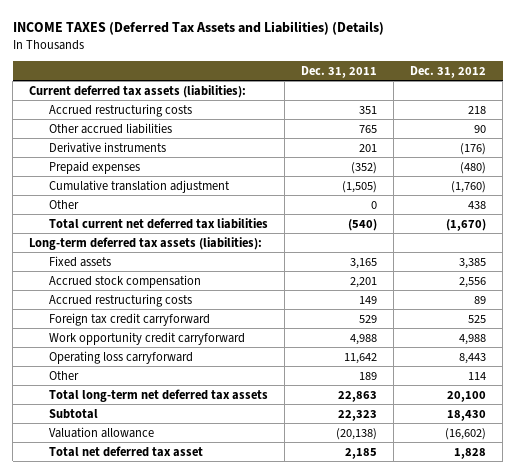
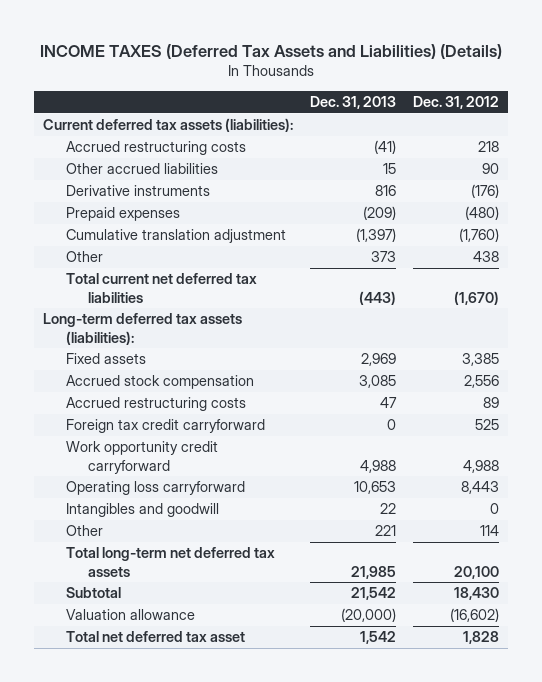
- | Dec. 31, 2011 | Dec. 31, 2012
+ | Dec. 31, 2013 | Dec. 31, 2012
+ Intangibles and goodwill | 22 | 0

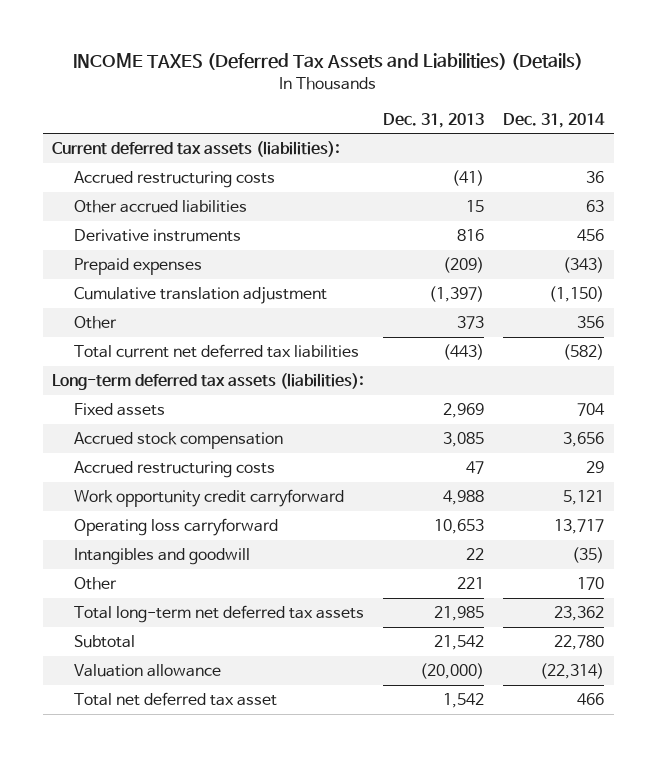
- | Dec. 31, 2013 | Dec. 31, 2012
+ | Dec. 31, 2013 | Dec. 31, 2014
- Foreign tax credit carryforward | 0 | 525

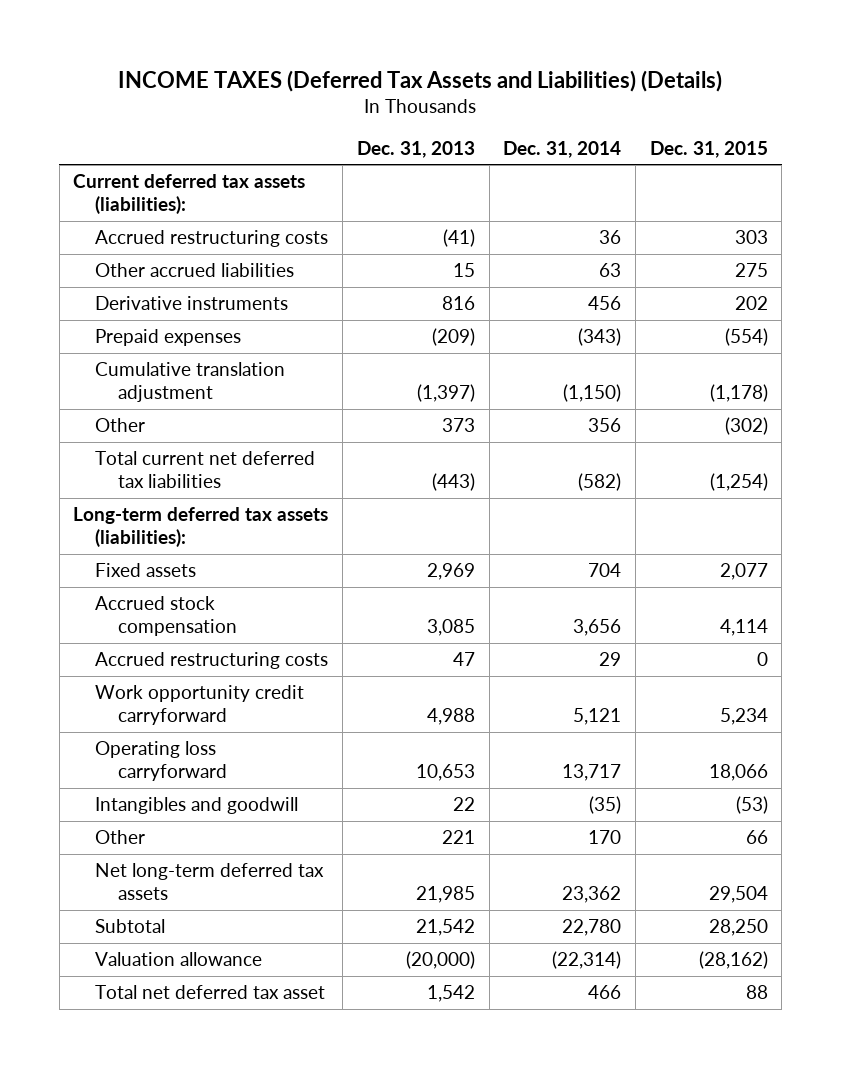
- | Dec. 31, 2013 | Dec. 31, 2014
+ | Dec. 31, 2013 | Dec. 31, 2014 | Dec. 31, 2015
- Total long-term net deferred tax assets | 21,985 | 23,362
+ Net long-term deferred tax assets | 21,985 | 23,362 | 29,504

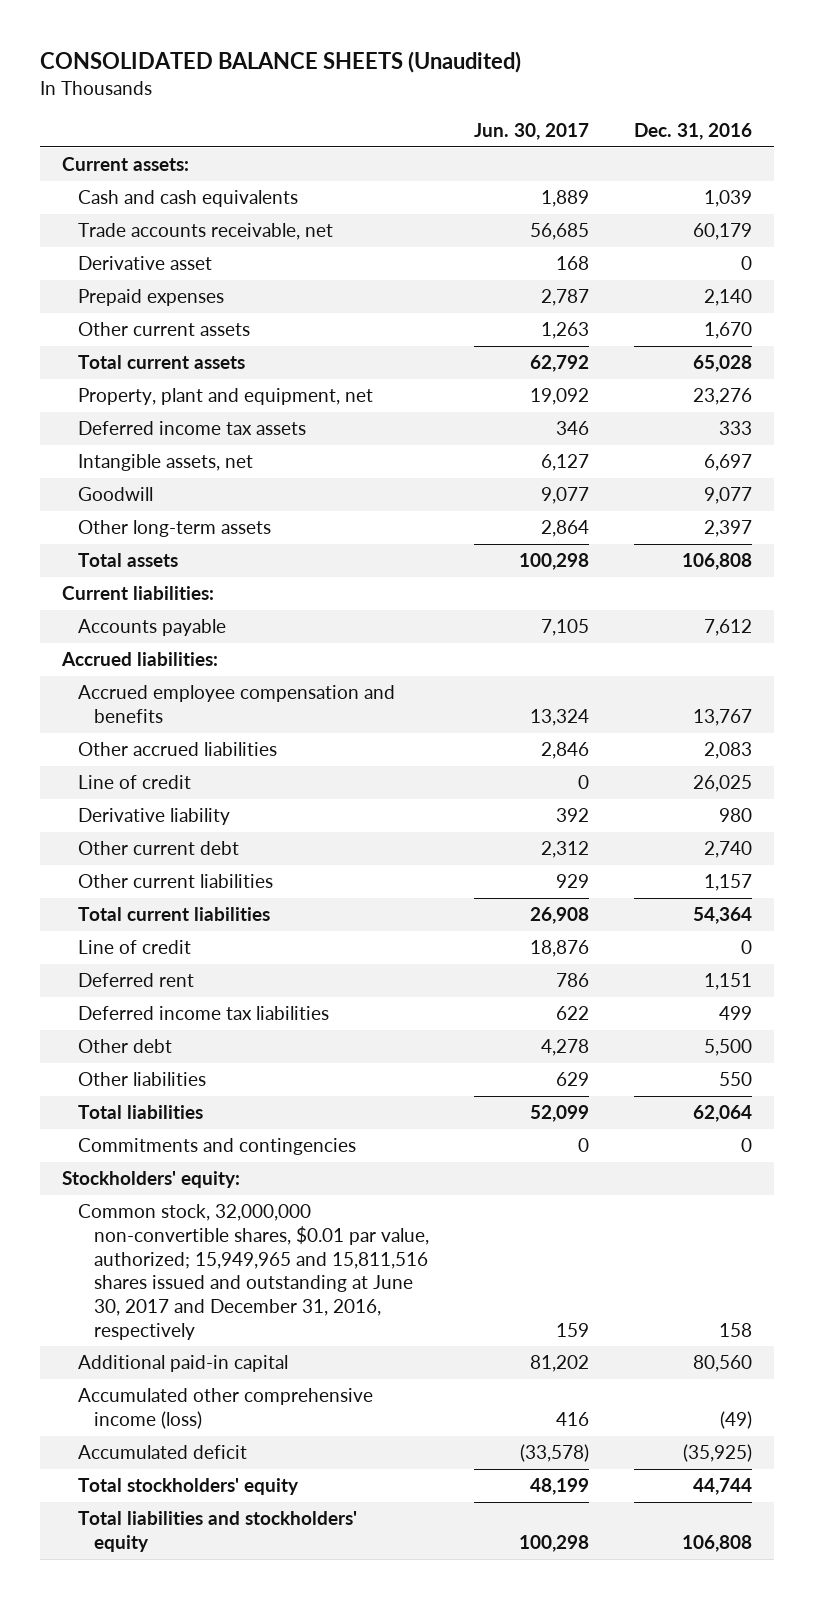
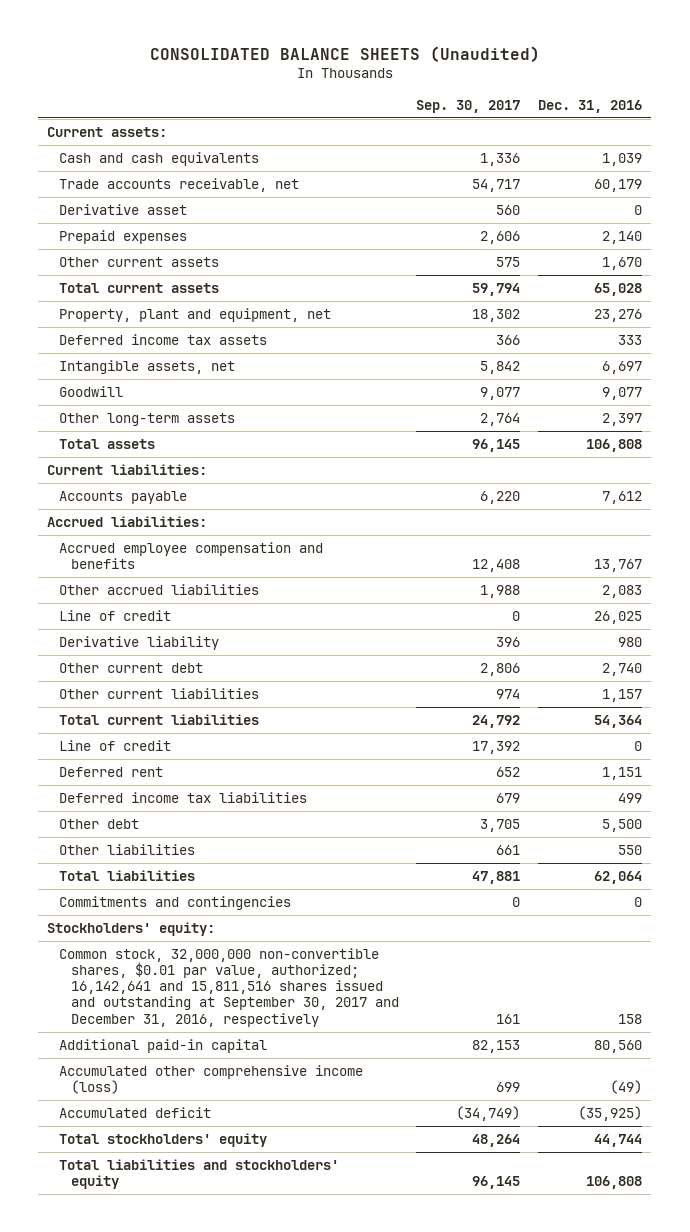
- | Jun. 30, 2017 | Dec. 31, 2016
+ | Sep. 30, 2017 | Dec. 31, 2016
- Common stock, 32,000,000 non-convertible shares, $0.01 par value, authorized; 15,949,965 and 15,811,516 shares issued and outstanding at June 30, 2017 and December 31, 2016, respectively | 159 | 158
+ Common stock, 32,000,000 non-convertible shares, $0.01 par value, authorized; 16,142,641 and 15,811,516 shares issued and outstanding at September 30, 2017 and December 31, 2016, respectively | 161 | 158

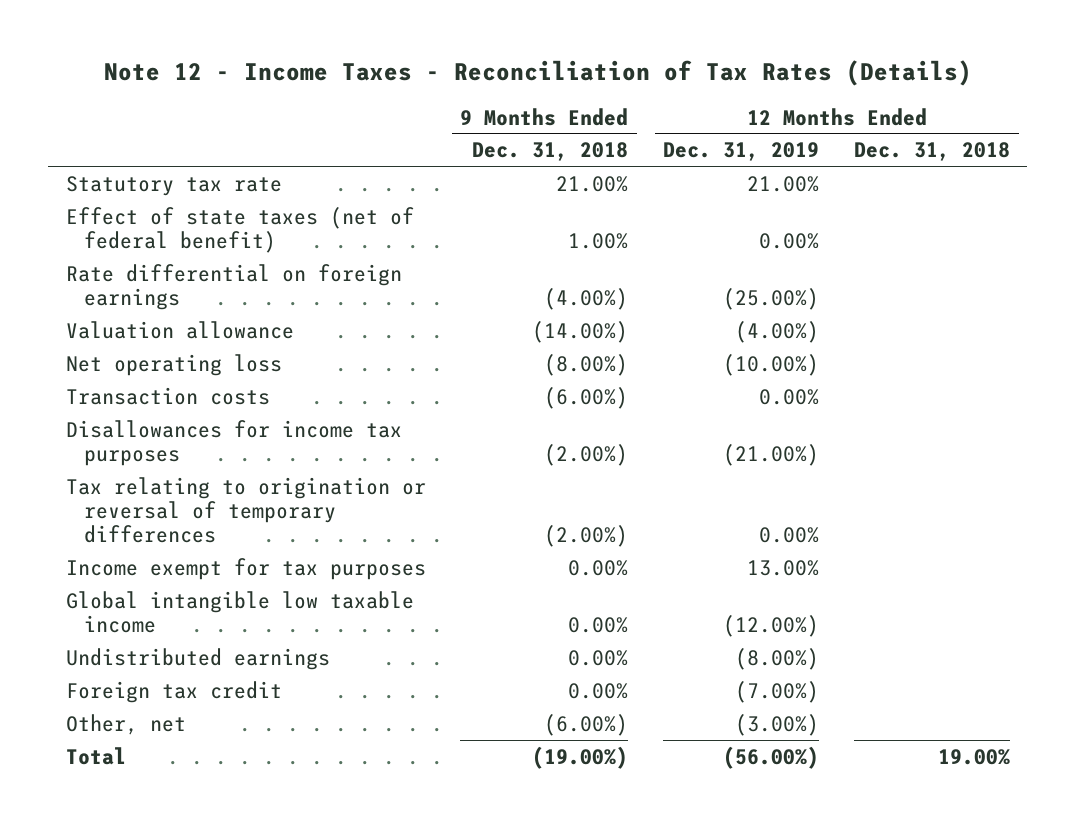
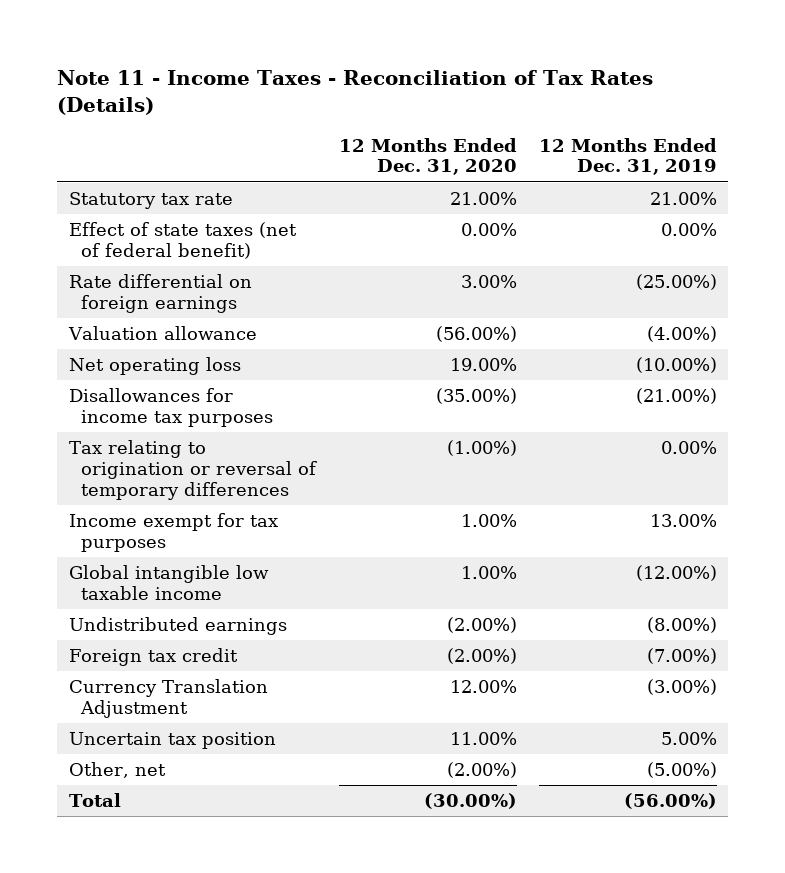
- Note 12 - Income Taxes - Reconciliation of Tax Rates (Details)
+ Note 11 - Income Taxes - Reconciliation of Tax Rates (Details)
- | 9 Months Ended Dec. 31, 2018 | 12 Months Ended Dec. 31, 2019 | 12 Months Ended Dec. 31, 2018
+ | 12 Months Ended Dec. 31, 2020 | 12 Months Ended Dec. 31, 2019
- Transaction costs | (6.00%) | 0.00% |
- Other, net | (6.00%) | (3.00%) |
+ Currency Translation Adjustment | 12.00% | (3.00%)
+ Uncertain tax position | 11.00% | 5.00%
+ Other, net | (2.00%) | (5.00%)

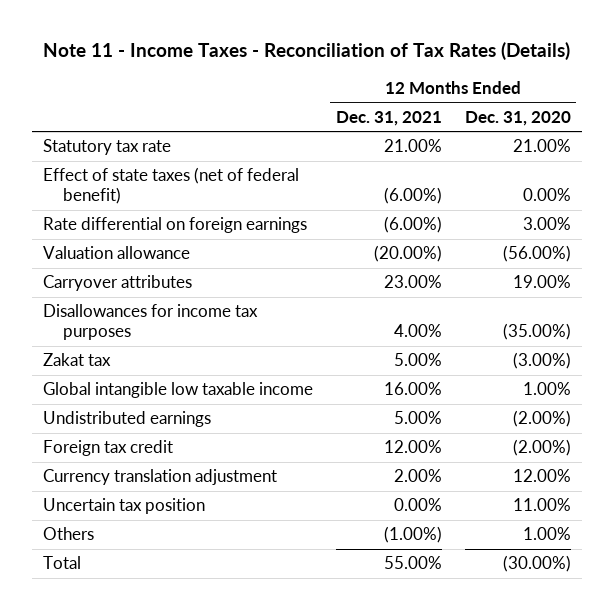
- | 12 Months Ended Dec. 31, 2020 | 12 Months Ended Dec. 31, 2019
+ | 12 Months Ended Dec. 31, 2021 | 12 Months Ended Dec. 31, 2020
- Net operating loss | 19.00% | (10.00%)
+ Carryover attributes | 23.00% | 19.00%
- Tax relating to origination or reversal of temporary differences | (1.00%) | 0.00%
- Income exempt for tax purposes | 1.00% | 13.00%
+ Zakat tax | 5.00% | (3.00%)
- Currency Translation Adjustment | 12.00% | (3.00%)
+ Currency translation adjustment | 2.00% | 12.00%
- Other, net | (2.00%) | (5.00%)
+ Others | (1.00%) | 1.00%

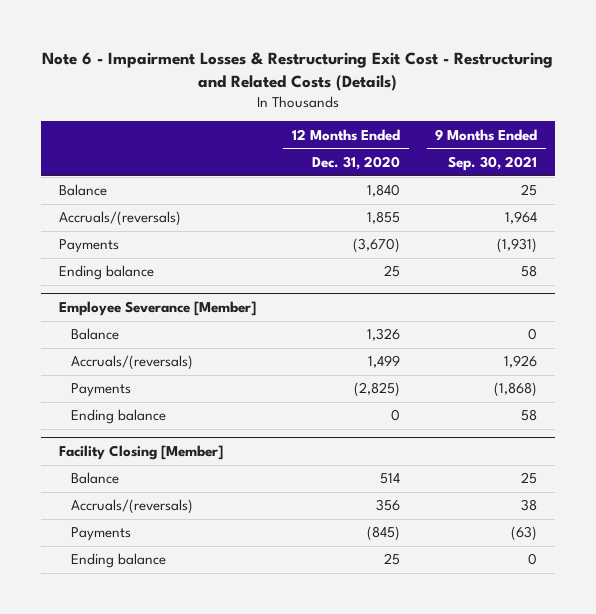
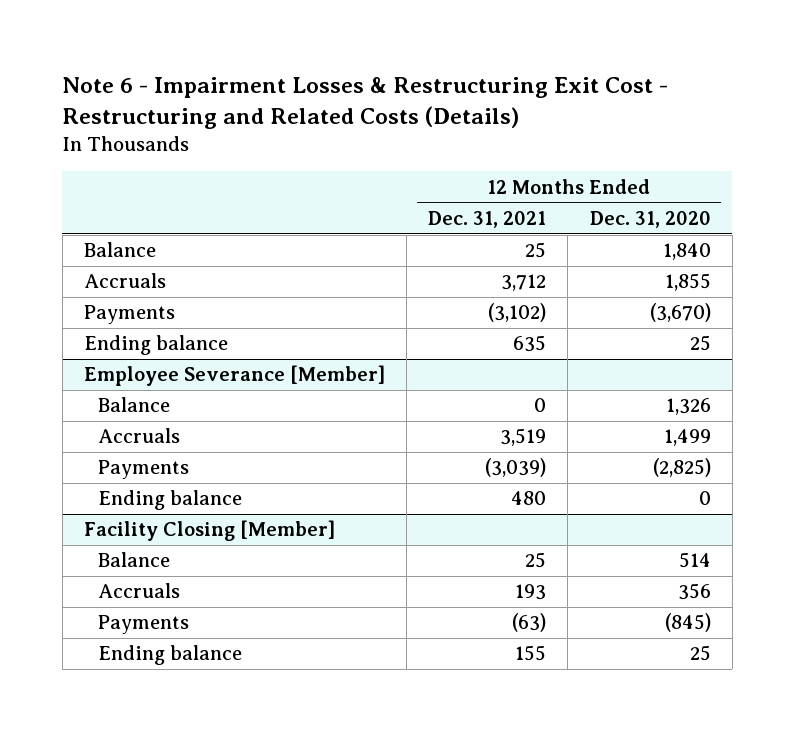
- | 12 Months Ended Dec. 31, 2020 | 9 Months Ended Sep. 30, 2021
+ | 12 Months Ended Dec. 31, 2021 | 12 Months Ended Dec. 31, 2020
- Accruals/(reversals) | 1,855 | 1,964
+ Accruals | 3,712 | 1,855
@ Employee Severance [Member]
- Accruals/(reversals) | 1,499 | 1,926
+ Accruals | 3,519 | 1,499
@ Facility Closing [Member]
- Accruals/(reversals) | 356 | 38
+ Accruals | 193 | 356

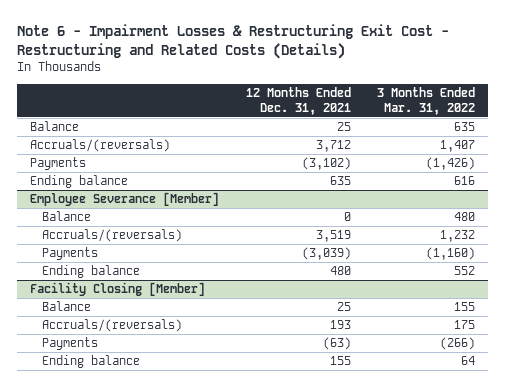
- | 12 Months Ended Dec. 31, 2021 | 12 Months Ended Dec. 31, 2020
+ | 12 Months Ended Dec. 31, 2021 | 3 Months Ended Mar. 31, 2022
- Accruals | 3,712 | 1,855
+ Accruals/(reversals) | 3,712 | 1,407
@ Employee Severance [Member]
- Accruals | 3,519 | 1,499
+ Accruals/(reversals) | 3,519 | 1,232
@ Facility Closing [Member]
- Accruals | 193 | 356
+ Accruals/(reversals) | 193 | 175

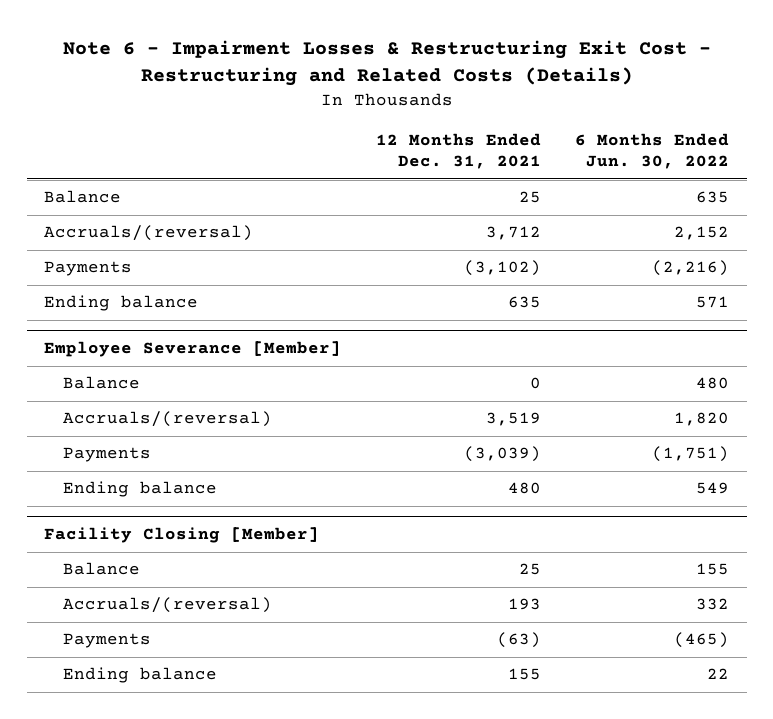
- | 12 Months Ended Dec. 31, 2021 | 3 Months Ended Mar. 31, 2022
+ | 12 Months Ended Dec. 31, 2021 | 6 Months Ended Jun. 30, 2022
- Accruals/(reversals) | 3,712 | 1,407
+ Accruals/(reversal) | 3,712 | 2,152
@ Employee Severance [Member]
- Accruals/(reversals) | 3,519 | 1,232
+ Accruals/(reversal) | 3,519 | 1,820
@ Facility Closing [Member]
- Accruals/(reversals) | 193 | 175
+ Accruals/(reversal) | 193 | 332

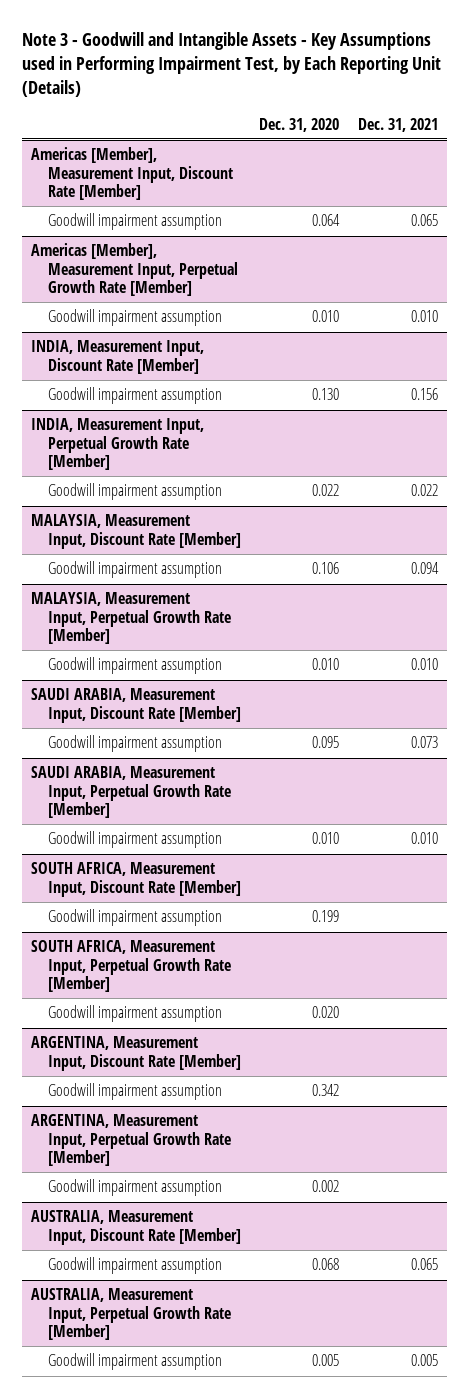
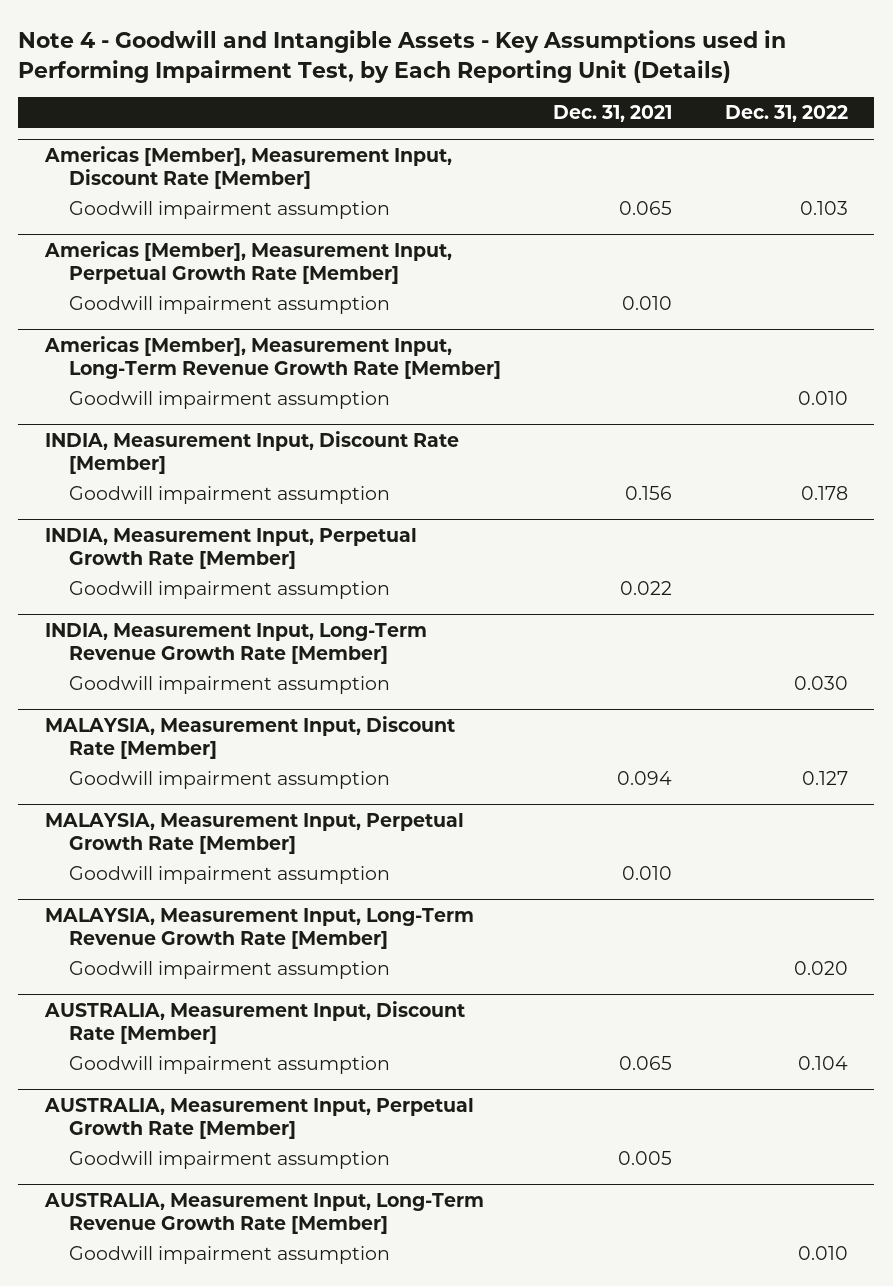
- Note 3 - Goodwill and Intangible Assets - Key Assumptions used in Performing Impairment Test, by Each Reporting Unit (Details)
+ Note 4 - Goodwill and Intangible Assets - Key Assumptions used in Performing Impairment Test, by Each Reporting Unit (Details)
- | Dec. 31, 2020 | Dec. 31, 2021
+ | Dec. 31, 2021 | Dec. 31, 2022
+ Americas [Member], Measurement Input, Long-Term Revenue Growth Rate [Member]
+ Goodwill impairment assumption | | 0.010
+ INDIA, Measurement Input, Long-Term Revenue Growth Rate [Member]
+ Goodwill impairment assumption | | 0.030
- SAUDI ARABIA, Measurement Input, Discount Rate [Member]
- Goodwill impairment assumption | 0.095 | 0.073
- SAUDI ARABIA, Measurement Input, Perpetual Growth Rate [Member]
- Goodwill impairment assumption | 0.010 | 0.010
- SOUTH AFRICA, Measurement Input, Discount Rate [Member]
- Goodwill impairment assumption | 0.199 |
- SOUTH AFRICA, Measurement Input, Perpetual Growth Rate [Member]
- Goodwill impairment assumption | 0.020 |
- ARGENTINA, Measurement Input, Discount Rate [Member]
- Goodwill impairment assumption | 0.342 |
- ARGENTINA, Measurement Input, Perpetual Growth Rate [Member]
+ MALAYSIA, Measurement Input, Long-Term Revenue Growth Rate [Member]
+ AUSTRALIA, Measurement Input, Long-Term Revenue Growth Rate [Member]
+ Goodwill impairment assumption | | 0.010

